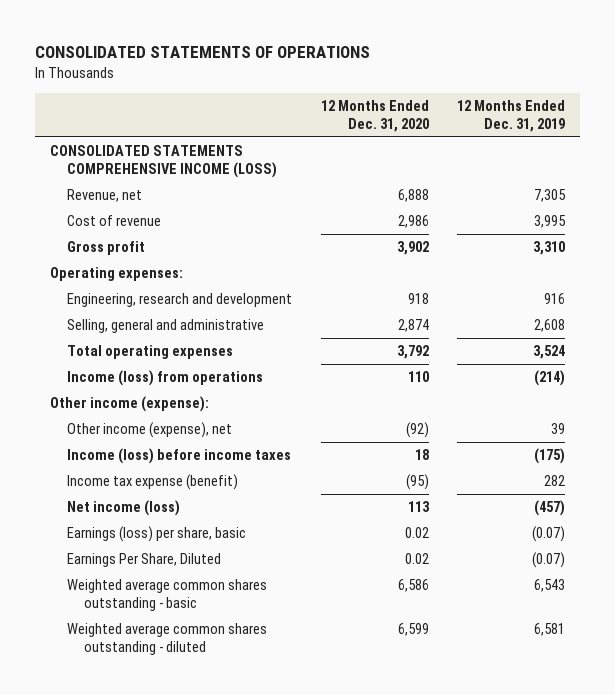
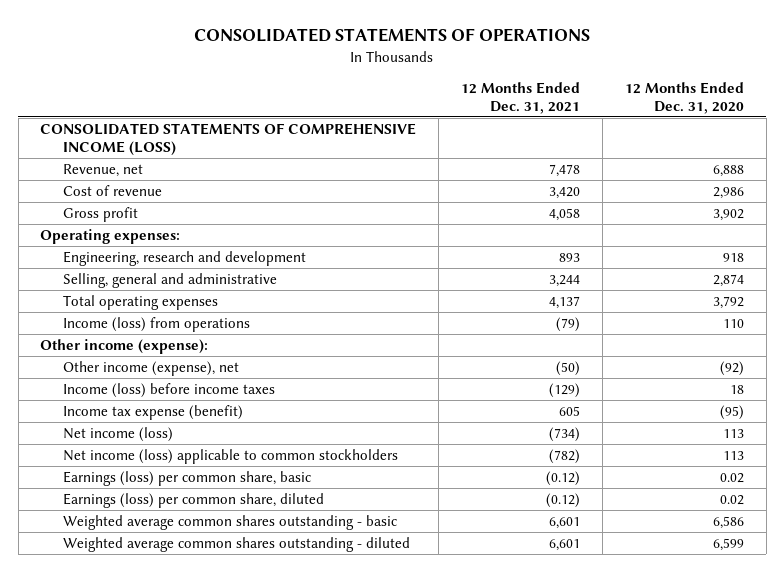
- | 12 Months Ended Dec. 31, 2020 | 12 Months Ended Dec. 31, 2019
+ | 12 Months Ended Dec. 31, 2021 | 12 Months Ended Dec. 31, 2020
- CONSOLIDATED STATEMENTS COMPREHENSIVE INCOME (LOSS)
+ CONSOLIDATED STATEMENTS OF COMPREHENSIVE INCOME (LOSS)
- Earnings (loss) per share, basic | 0.02 | (0.07)
- Earnings Per Share, Diluted | 0.02 | (0.07)
+ Net income (loss) applicable to common stockholders | (782) | 113
+ Earnings (loss) per common share, basic | (0.12) | 0.02
+ Earnings (loss) per common share, diluted | (0.12) | 0.02

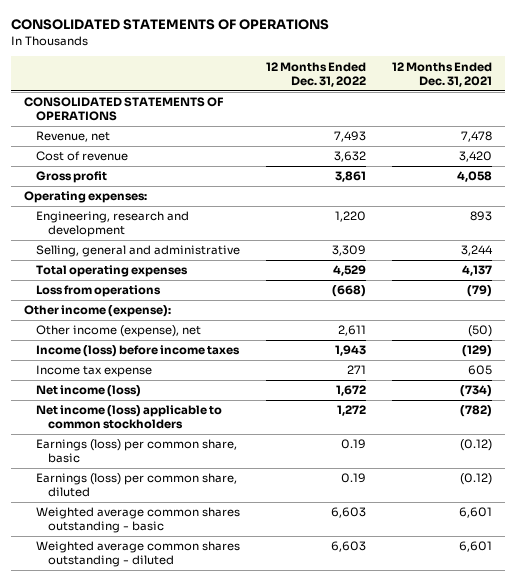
- | 12 Months Ended Dec. 31, 2021 | 12 Months Ended Dec. 31, 2020
+ | 12 Months Ended Dec. 31, 2022 | 12 Months Ended Dec. 31, 2021
- CONSOLIDATED STATEMENTS OF COMPREHENSIVE INCOME (LOSS)
+ CONSOLIDATED STATEMENTS OF OPERATIONS
- Income (loss) from operations | (79) | 110
+ Loss from operations | (668) | (79)
- Income tax expense (benefit) | 605 | (95)
+ Income tax expense | 271 | 605

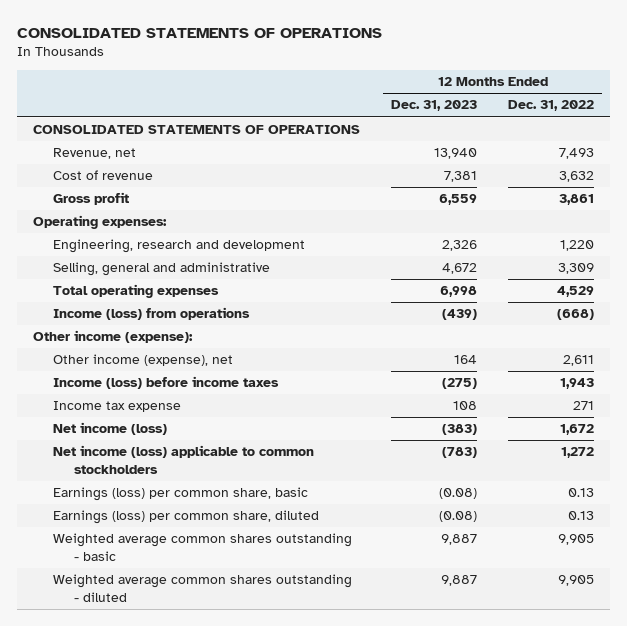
- | 12 Months Ended Dec. 31, 2022 | 12 Months Ended Dec. 31, 2021
+ | 12 Months Ended Dec. 31, 2023 | 12 Months Ended Dec. 31, 2022
- Loss from operations | (668) | (79)
+ Income (loss) from operations | (439) | (668)
- Earnings (loss) per common share, basic | 0.19 | (0.12)
- Earnings (loss) per common share, diluted | 0.19 | (0.12)
- Weighted average common shares outstanding - basic | 6,603 | 6,601
- Weighted average common shares outstanding - diluted | 6,603 | 6,601
+ Earnings (loss) per common share, basic | (0.08) | 0.13
+ Earnings (loss) per common share, diluted | (0.08) | 0.13
+ Weighted average common shares outstanding - basic | 9,887 | 9,905
+ Weighted average common shares outstanding - diluted | 9,887 | 9,905

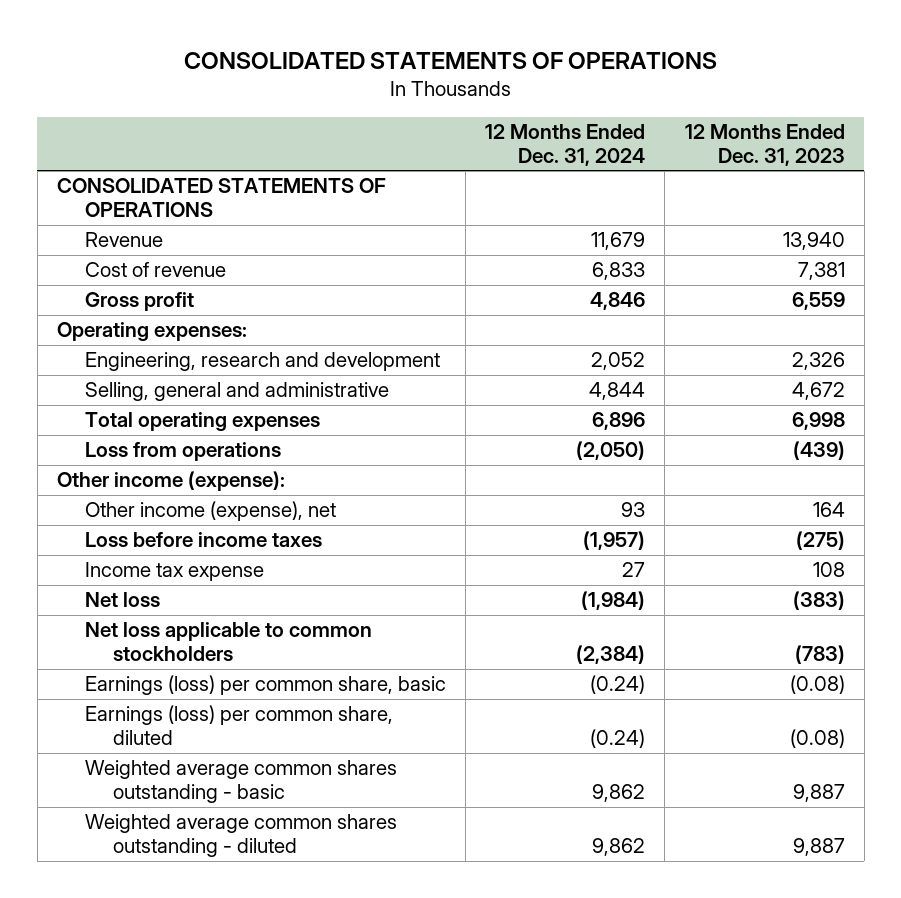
- | 12 Months Ended Dec. 31, 2023 | 12 Months Ended Dec. 31, 2022
+ | 12 Months Ended Dec. 31, 2024 | 12 Months Ended Dec. 31, 2023
- Revenue, net | 13,940 | 7,493
+ Revenue | 11,679 | 13,940
- Income (loss) from operations | (439) | (668)
+ Loss from operations | (2,050) | (439)
- Income (loss) before income taxes | (275) | 1,943
+ Loss before income taxes | (1,957) | (275)
- Net income (loss) | (383) | 1,672
- Net income (loss) applicable to common stockholders | (783) | 1,272
+ Net loss | (1,984) | (383)
+ Net loss applicable to common stockholders | (2,384) | (783)

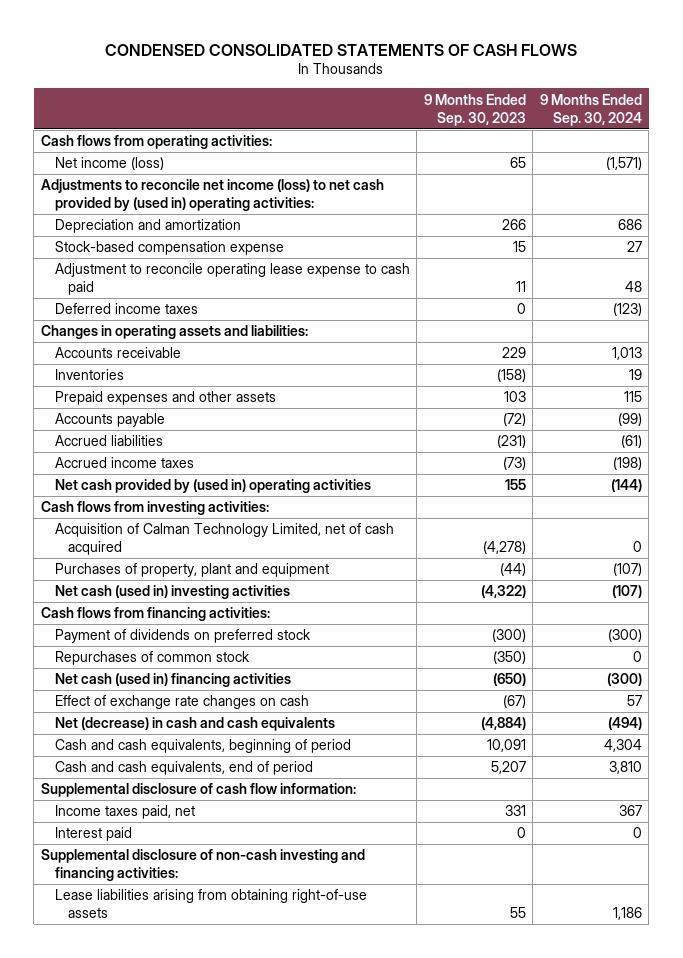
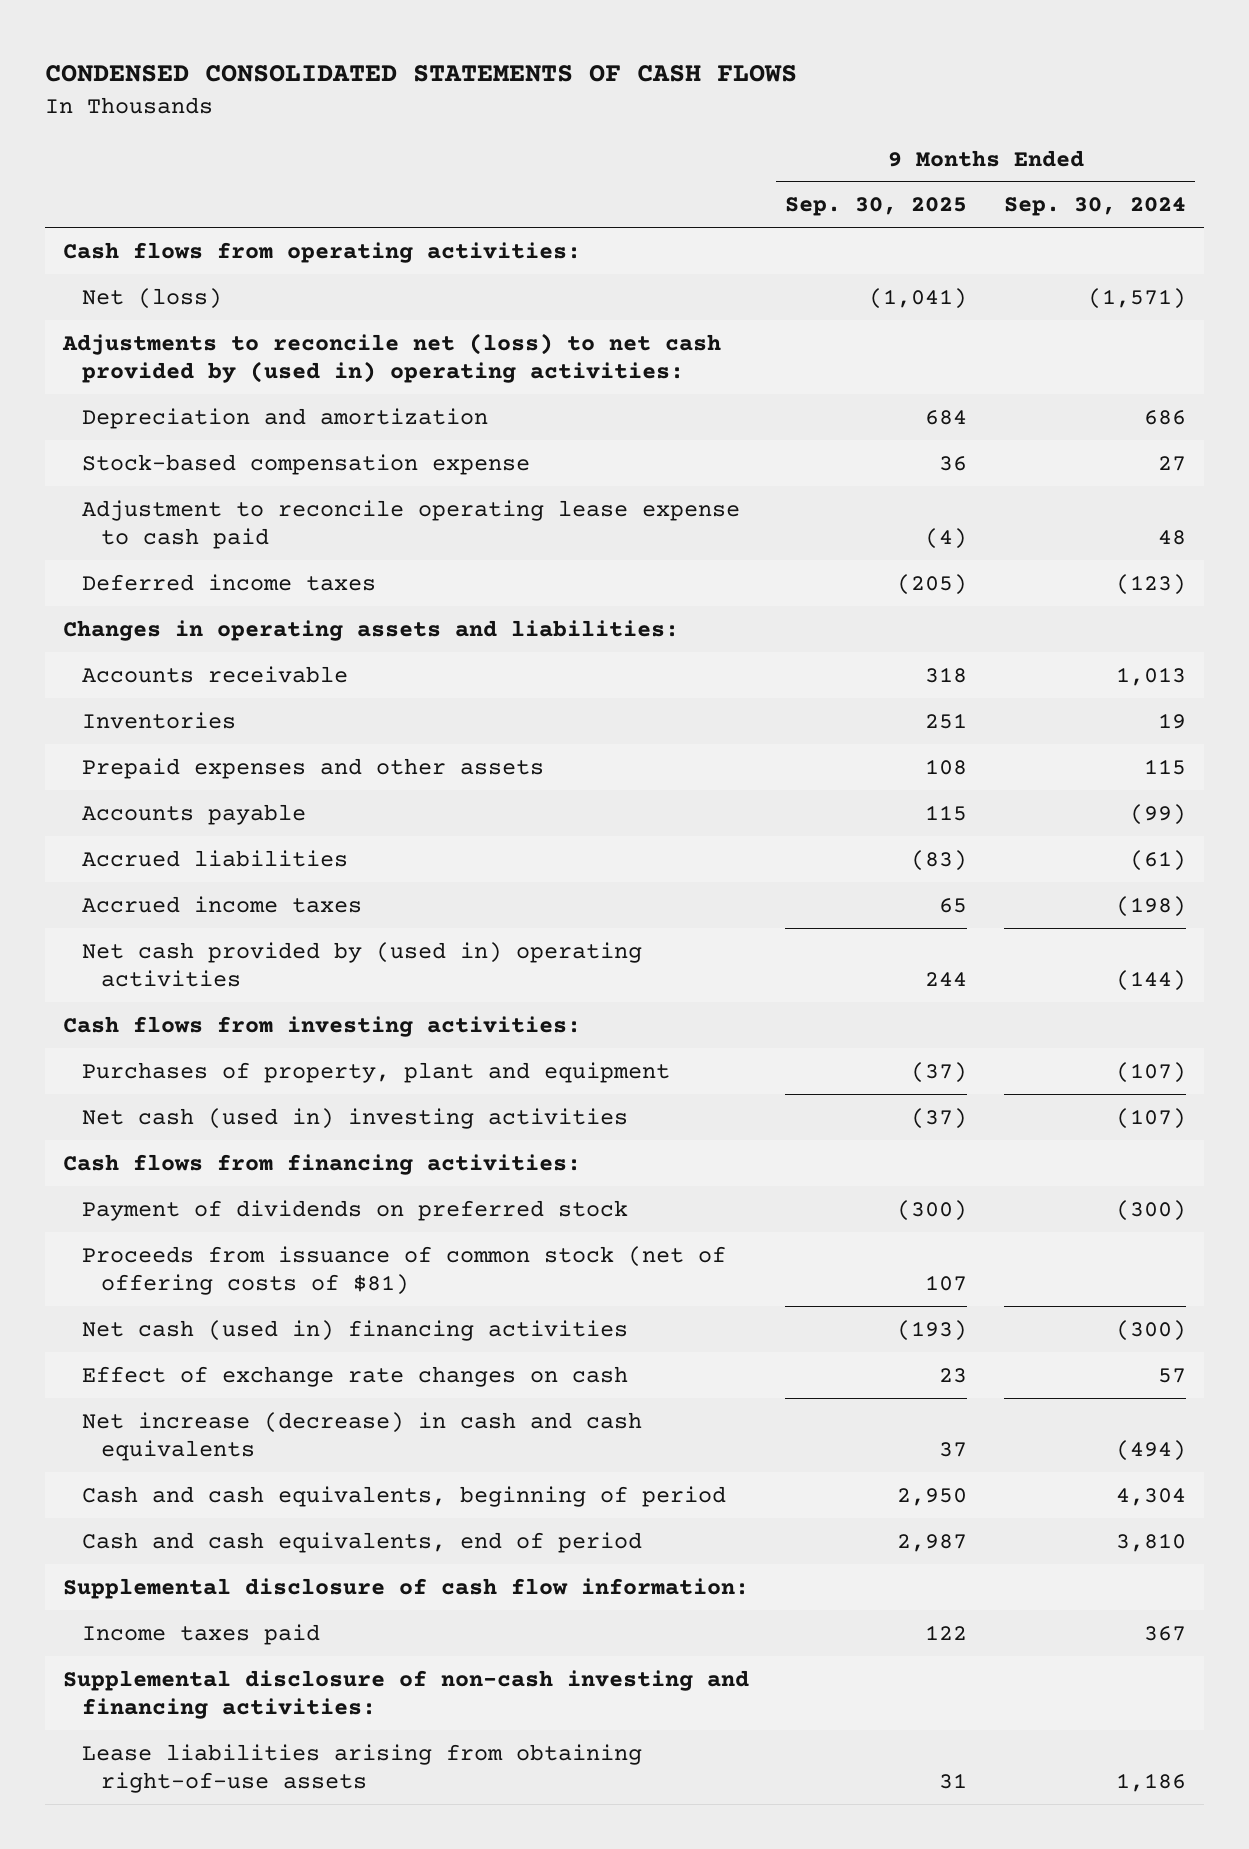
- | 9 Months Ended Sep. 30, 2023 | 9 Months Ended Sep. 30, 2024
+ | 9 Months Ended Sep. 30, 2025 | 9 Months Ended Sep. 30, 2024
- Net income (loss) | 65 | (1,571)
- Adjustments to reconcile net income (loss) to net cash provided by (used in) operating activities:
+ Net (loss) | (1,041) | (1,571)
+ Adjustments to reconcile net (loss) to net cash provided by (used in) operating activities:
- Acquisition of Calman Technology Limited, net of cash acquired | (4,278) | 0
- Repurchases of common stock | (350) | 0
+ Proceeds from issuance of common stock (net of offering costs of $81) | 107 |
- Net (decrease) in cash and cash equivalents | (4,884) | (494)
+ Net increase (decrease) in cash and cash equivalents | 37 | (494)
- Income taxes paid, net | 331 | 367
- Interest paid | 0 | 0
+ Income taxes paid | 122 | 367

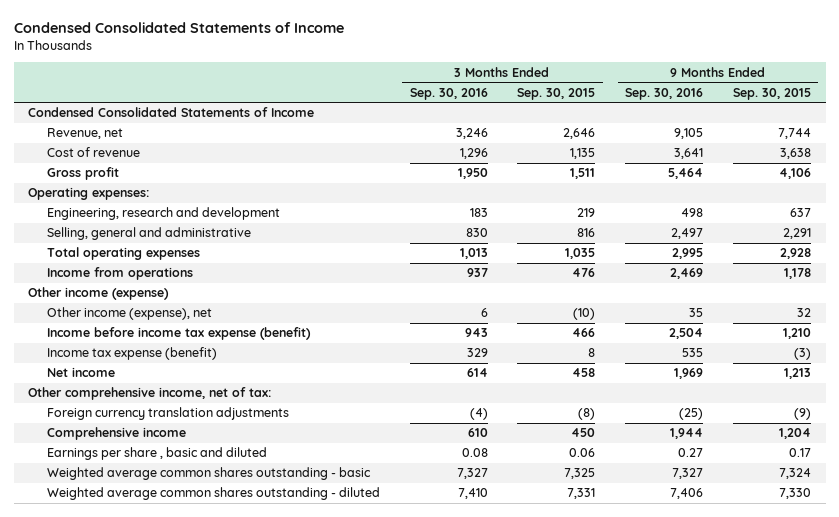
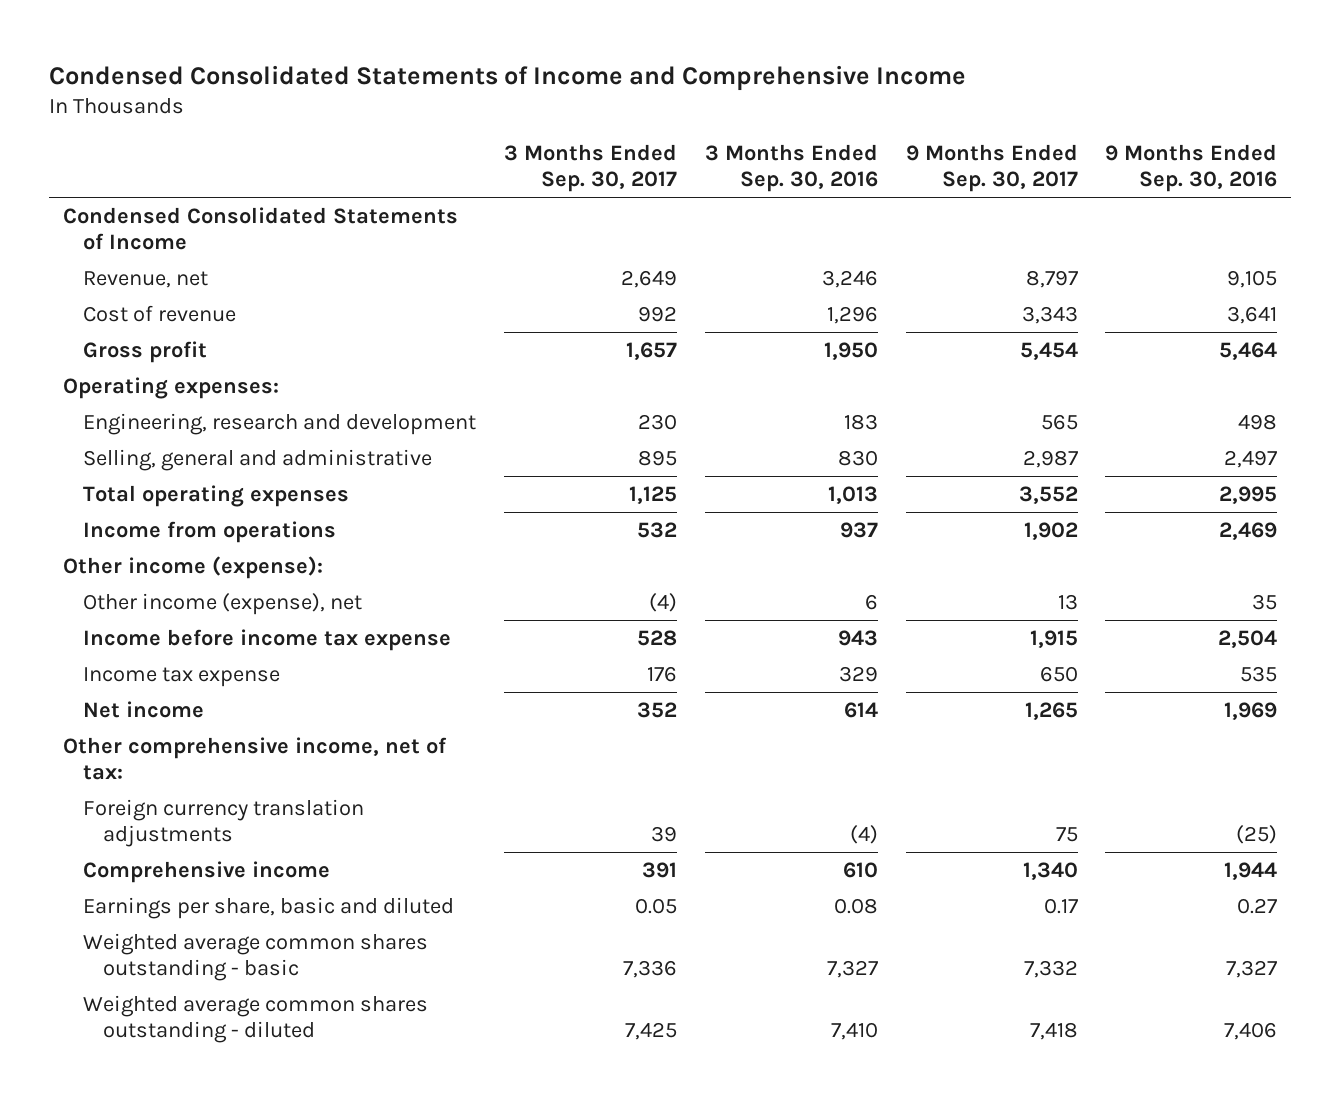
- Condensed Consolidated Statements of Income
+ Condensed Consolidated Statements of Income and Comprehensive Income
- | 3 Months Ended Sep. 30, 2016 | 3 Months Ended Sep. 30, 2015 | 9 Months Ended Sep. 30, 2016 | 9 Months Ended Sep. 30, 2015
+ | 3 Months Ended Sep. 30, 2017 | 3 Months Ended Sep. 30, 2016 | 9 Months Ended Sep. 30, 2017 | 9 Months Ended Sep. 30, 2016
- Other income (expense)
+ Other income (expense):
- Income before income tax expense (benefit) | 943 | 466 | 2,504 | 1,210
- Income tax expense (benefit) | 329 | 8 | 535 | (3)
+ Income before income tax expense | 528 | 943 | 1,915 | 2,504
+ Income tax expense | 176 | 329 | 650 | 535
- Earnings per share , basic and diluted | 0.08 | 0.06 | 0.27 | 0.17
+ Earnings per share, basic and diluted | 0.05 | 0.08 | 0.17 | 0.27

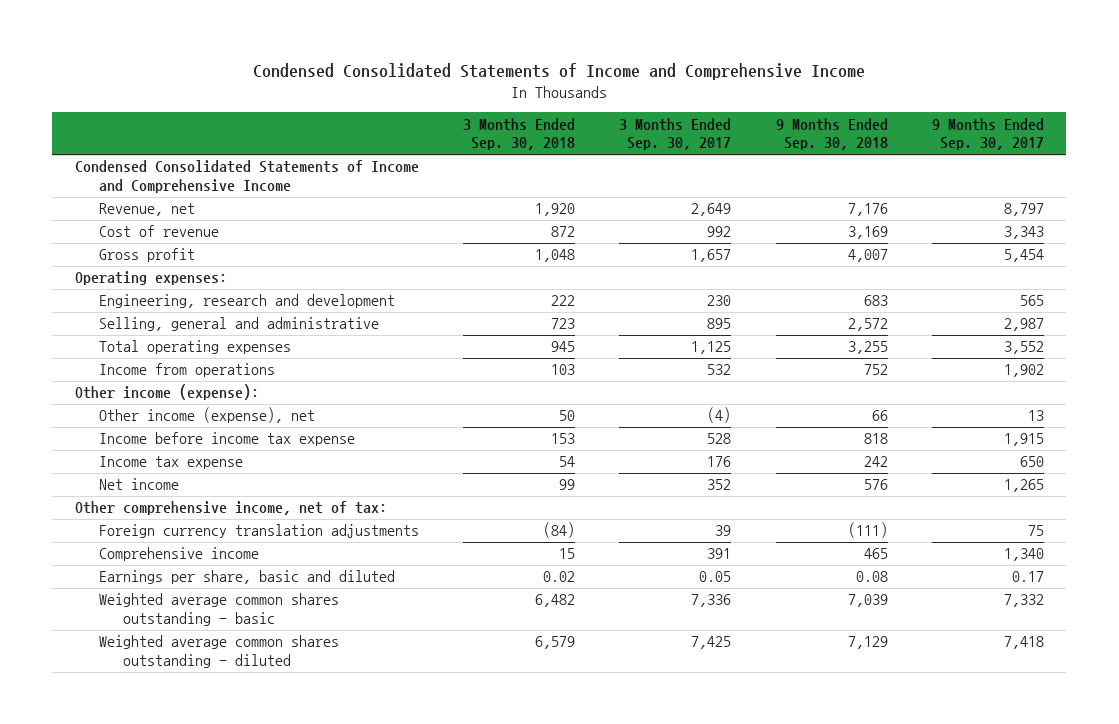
- | 3 Months Ended Sep. 30, 2017 | 3 Months Ended Sep. 30, 2016 | 9 Months Ended Sep. 30, 2017 | 9 Months Ended Sep. 30, 2016
+ | 3 Months Ended Sep. 30, 2018 | 3 Months Ended Sep. 30, 2017 | 9 Months Ended Sep. 30, 2018 | 9 Months Ended Sep. 30, 2017
- Condensed Consolidated Statements of Income
+ Condensed Consolidated Statements of Income and Comprehensive Income

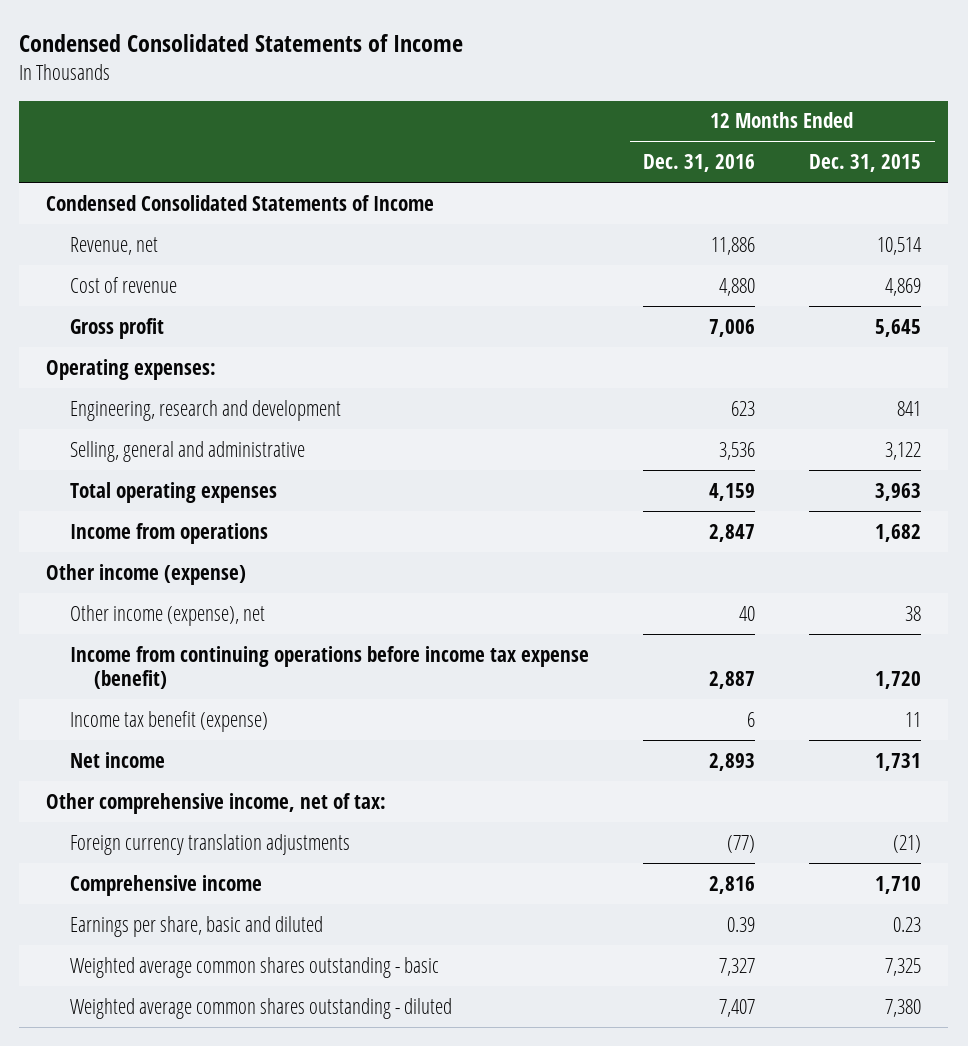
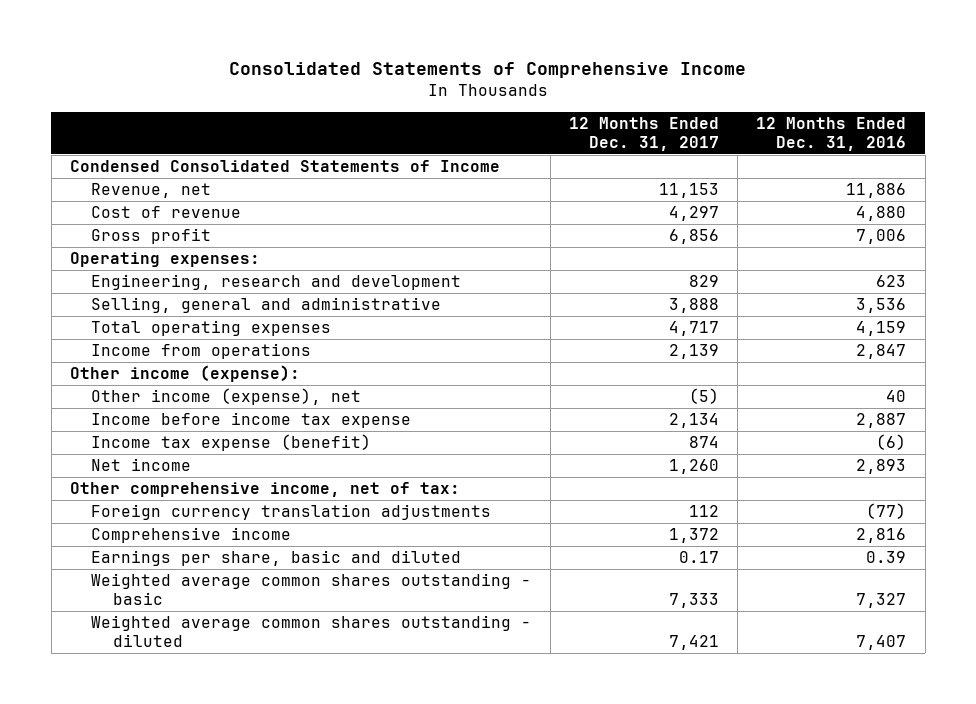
- Condensed Consolidated Statements of Income
+ Consolidated Statements of Comprehensive Income
- | 12 Months Ended Dec. 31, 2016 | 12 Months Ended Dec. 31, 2015
+ | 12 Months Ended Dec. 31, 2017 | 12 Months Ended Dec. 31, 2016
- Other income (expense)
+ Other income (expense):
- Income from continuing operations before income tax expense (benefit) | 2,887 | 1,720
- Income tax benefit (expense) | 6 | 11
+ Income before income tax expense | 2,134 | 2,887
+ Income tax expense (benefit) | 874 | (6)

